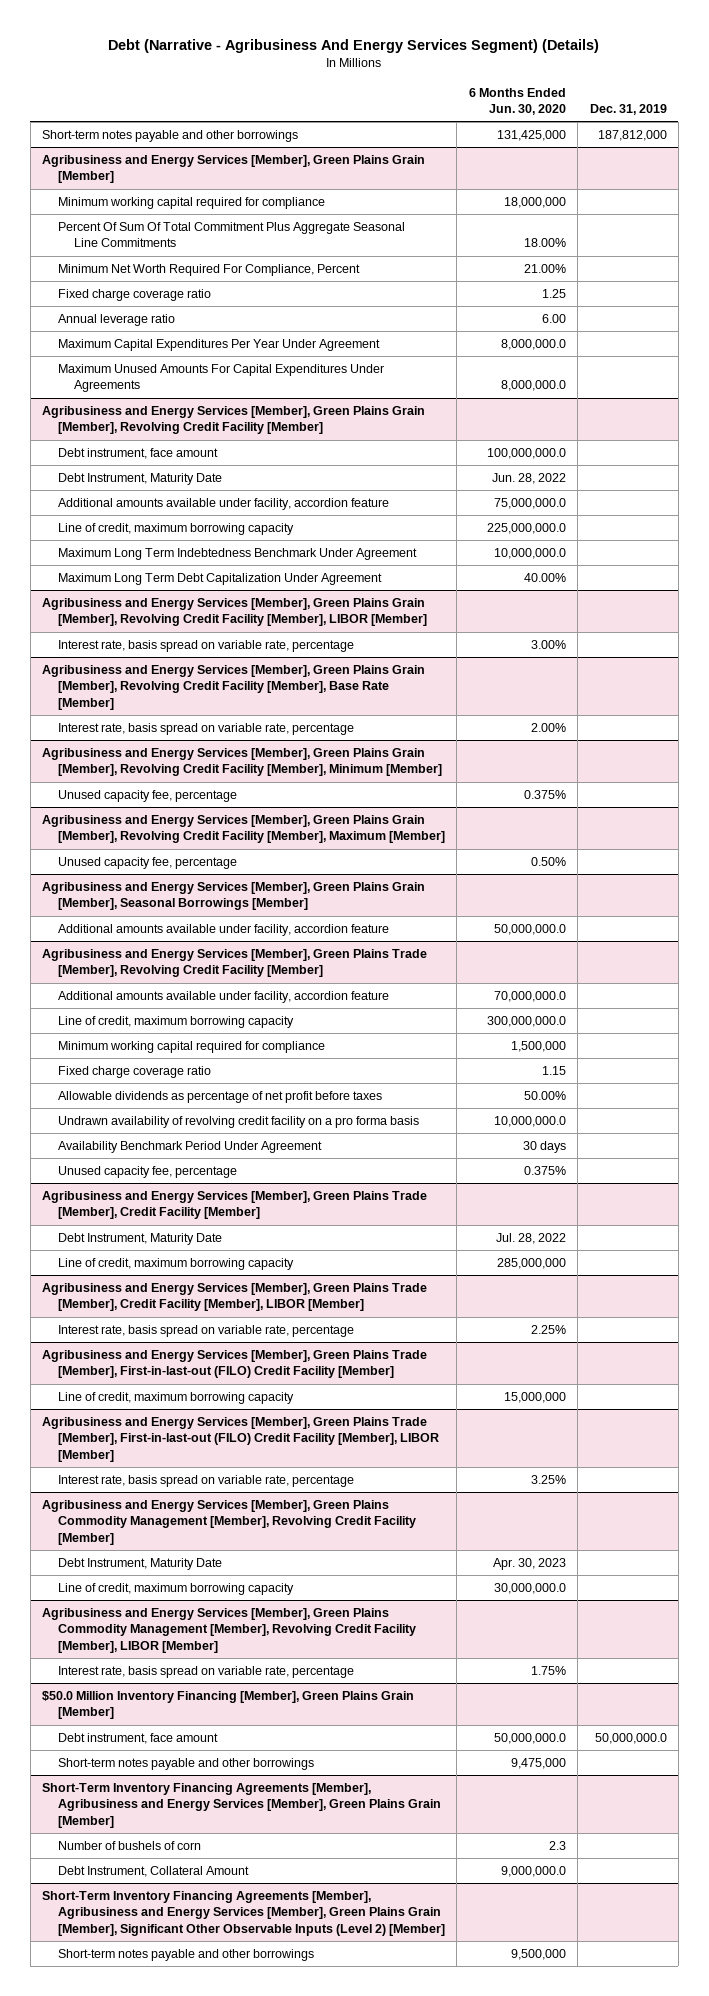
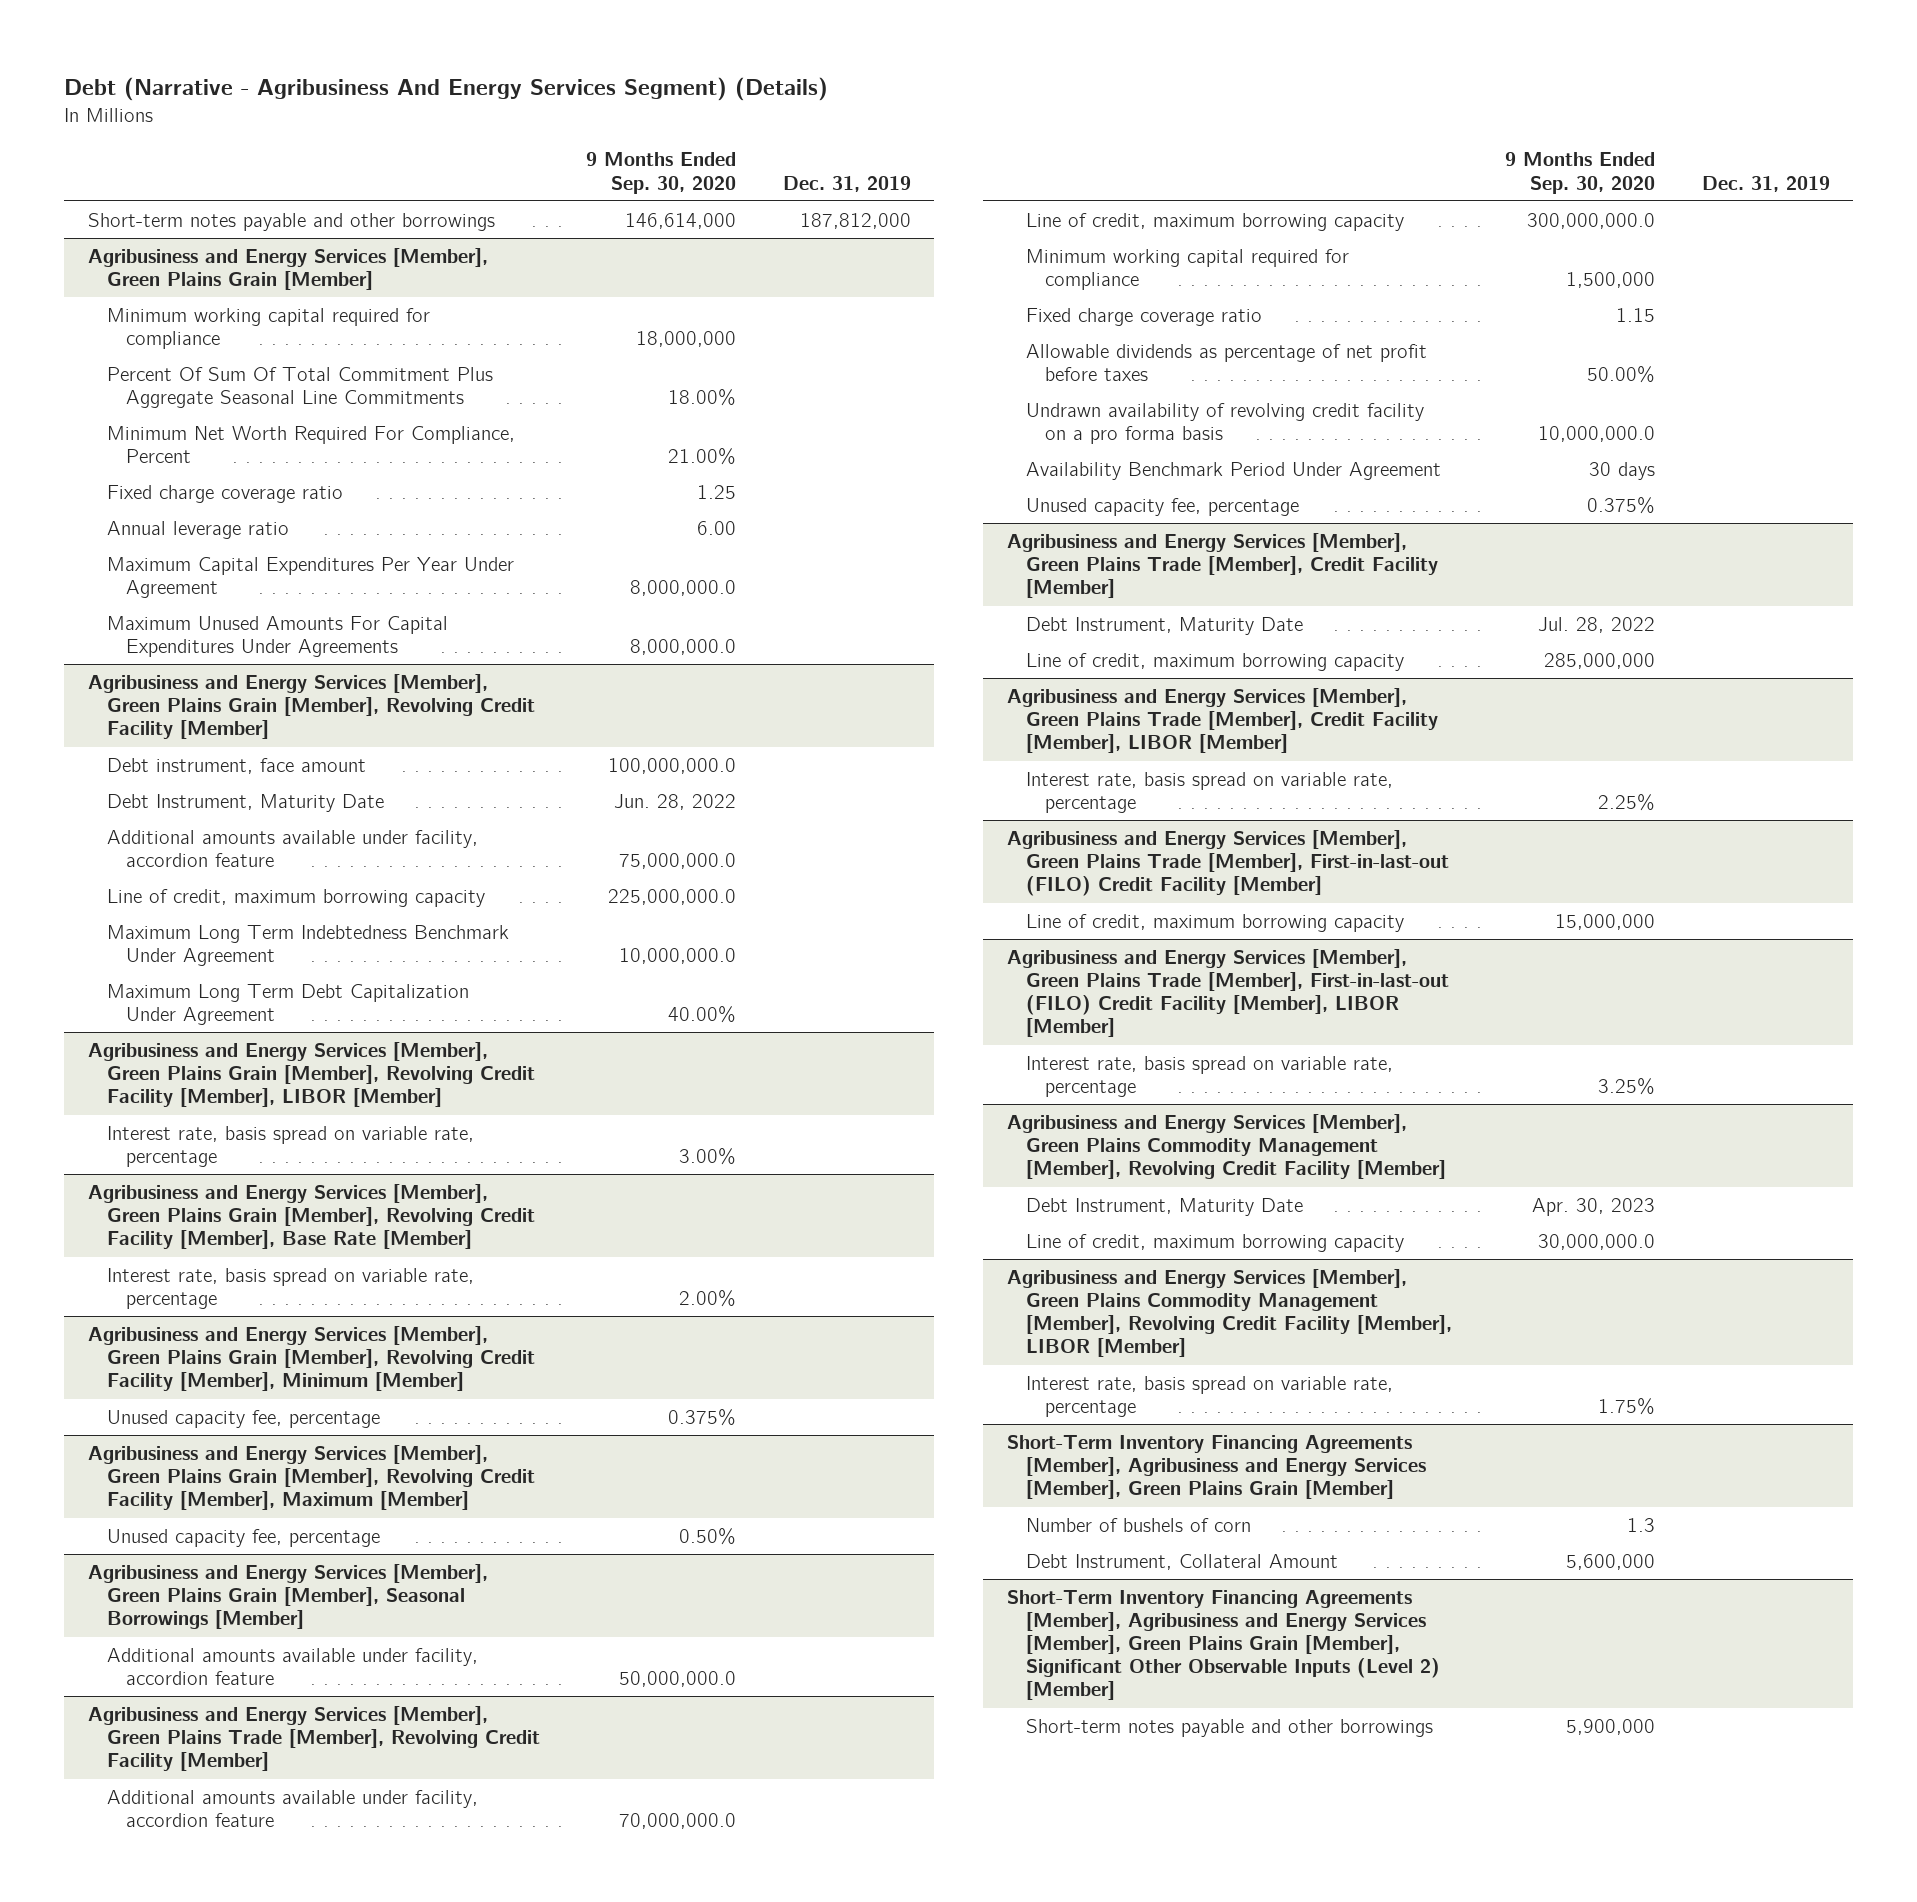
- | 6 Months Ended Jun. 30, 2020 | Dec. 31, 2019
+ | 9 Months Ended Sep. 30, 2020 | Dec. 31, 2019
- $50.0 Million Inventory Financing [Member], Green Plains Grain [Member]
- Debt instrument, face amount | 50,000,000.0 | 50,000,000.0
- Short-term notes payable and other borrowings | 9,475,000 |

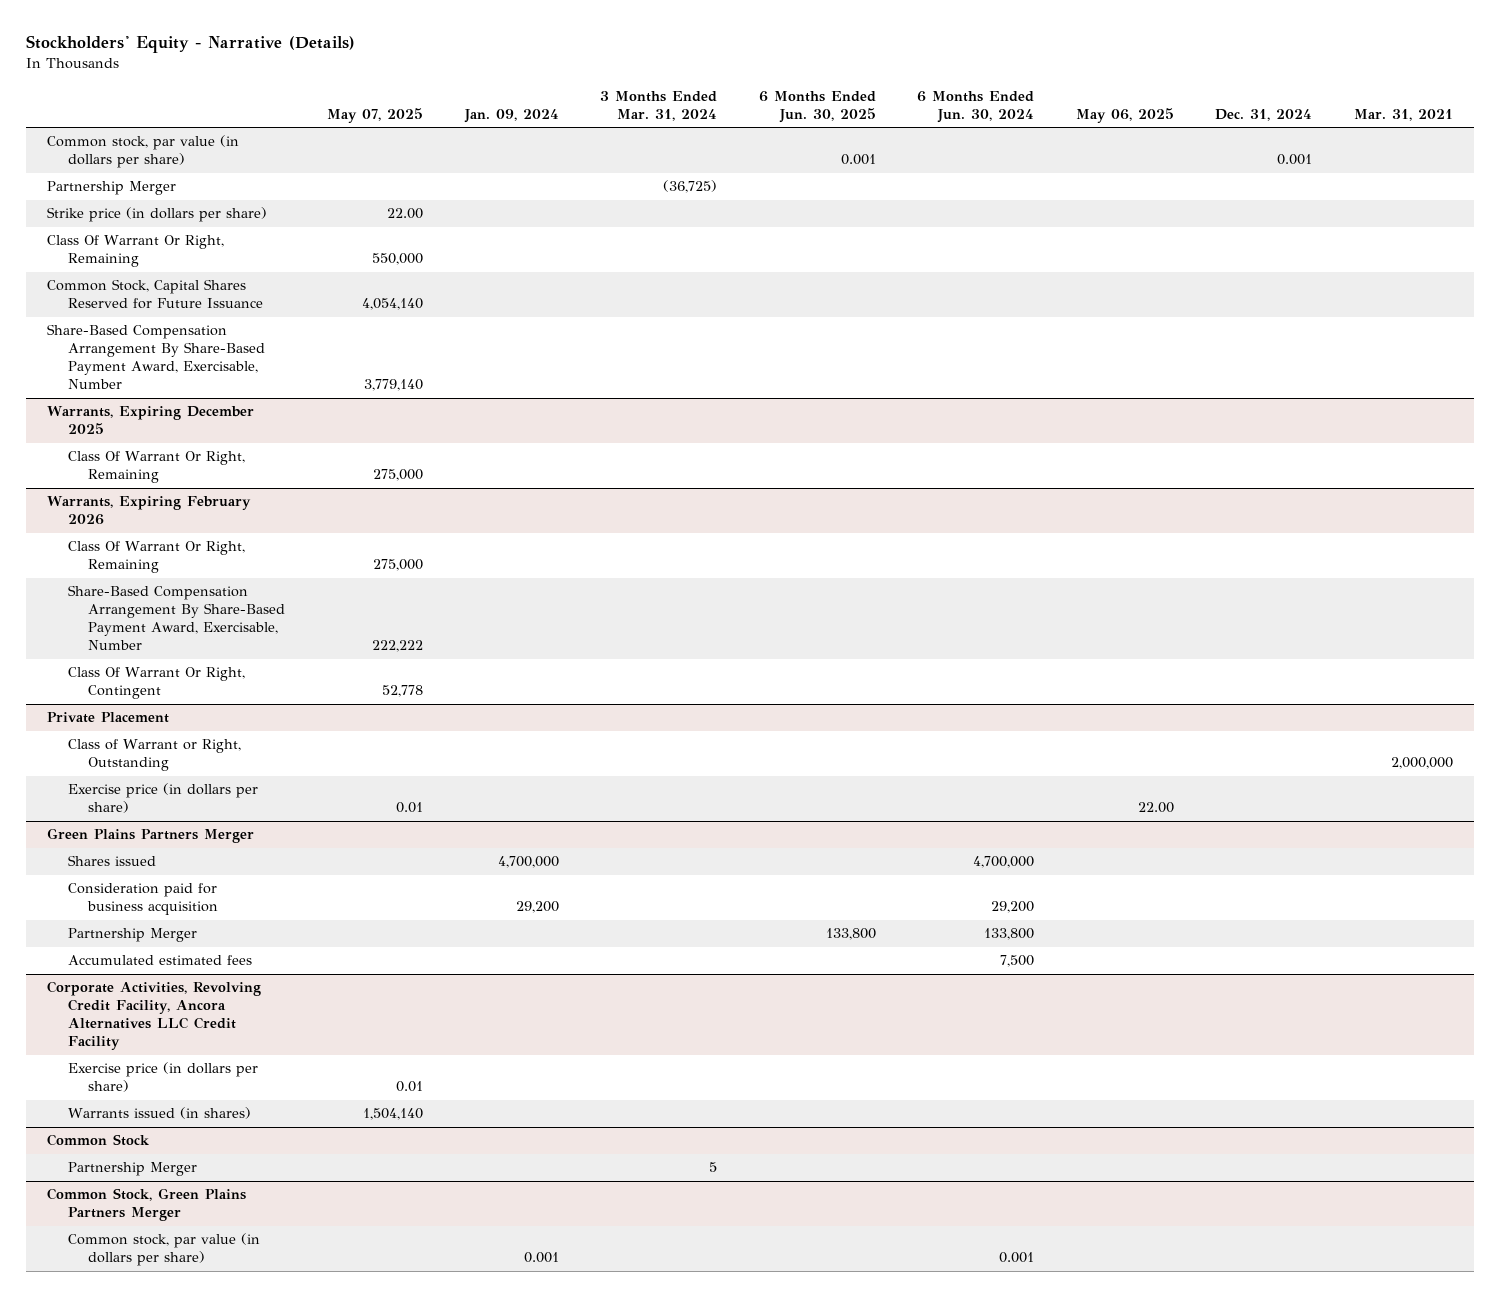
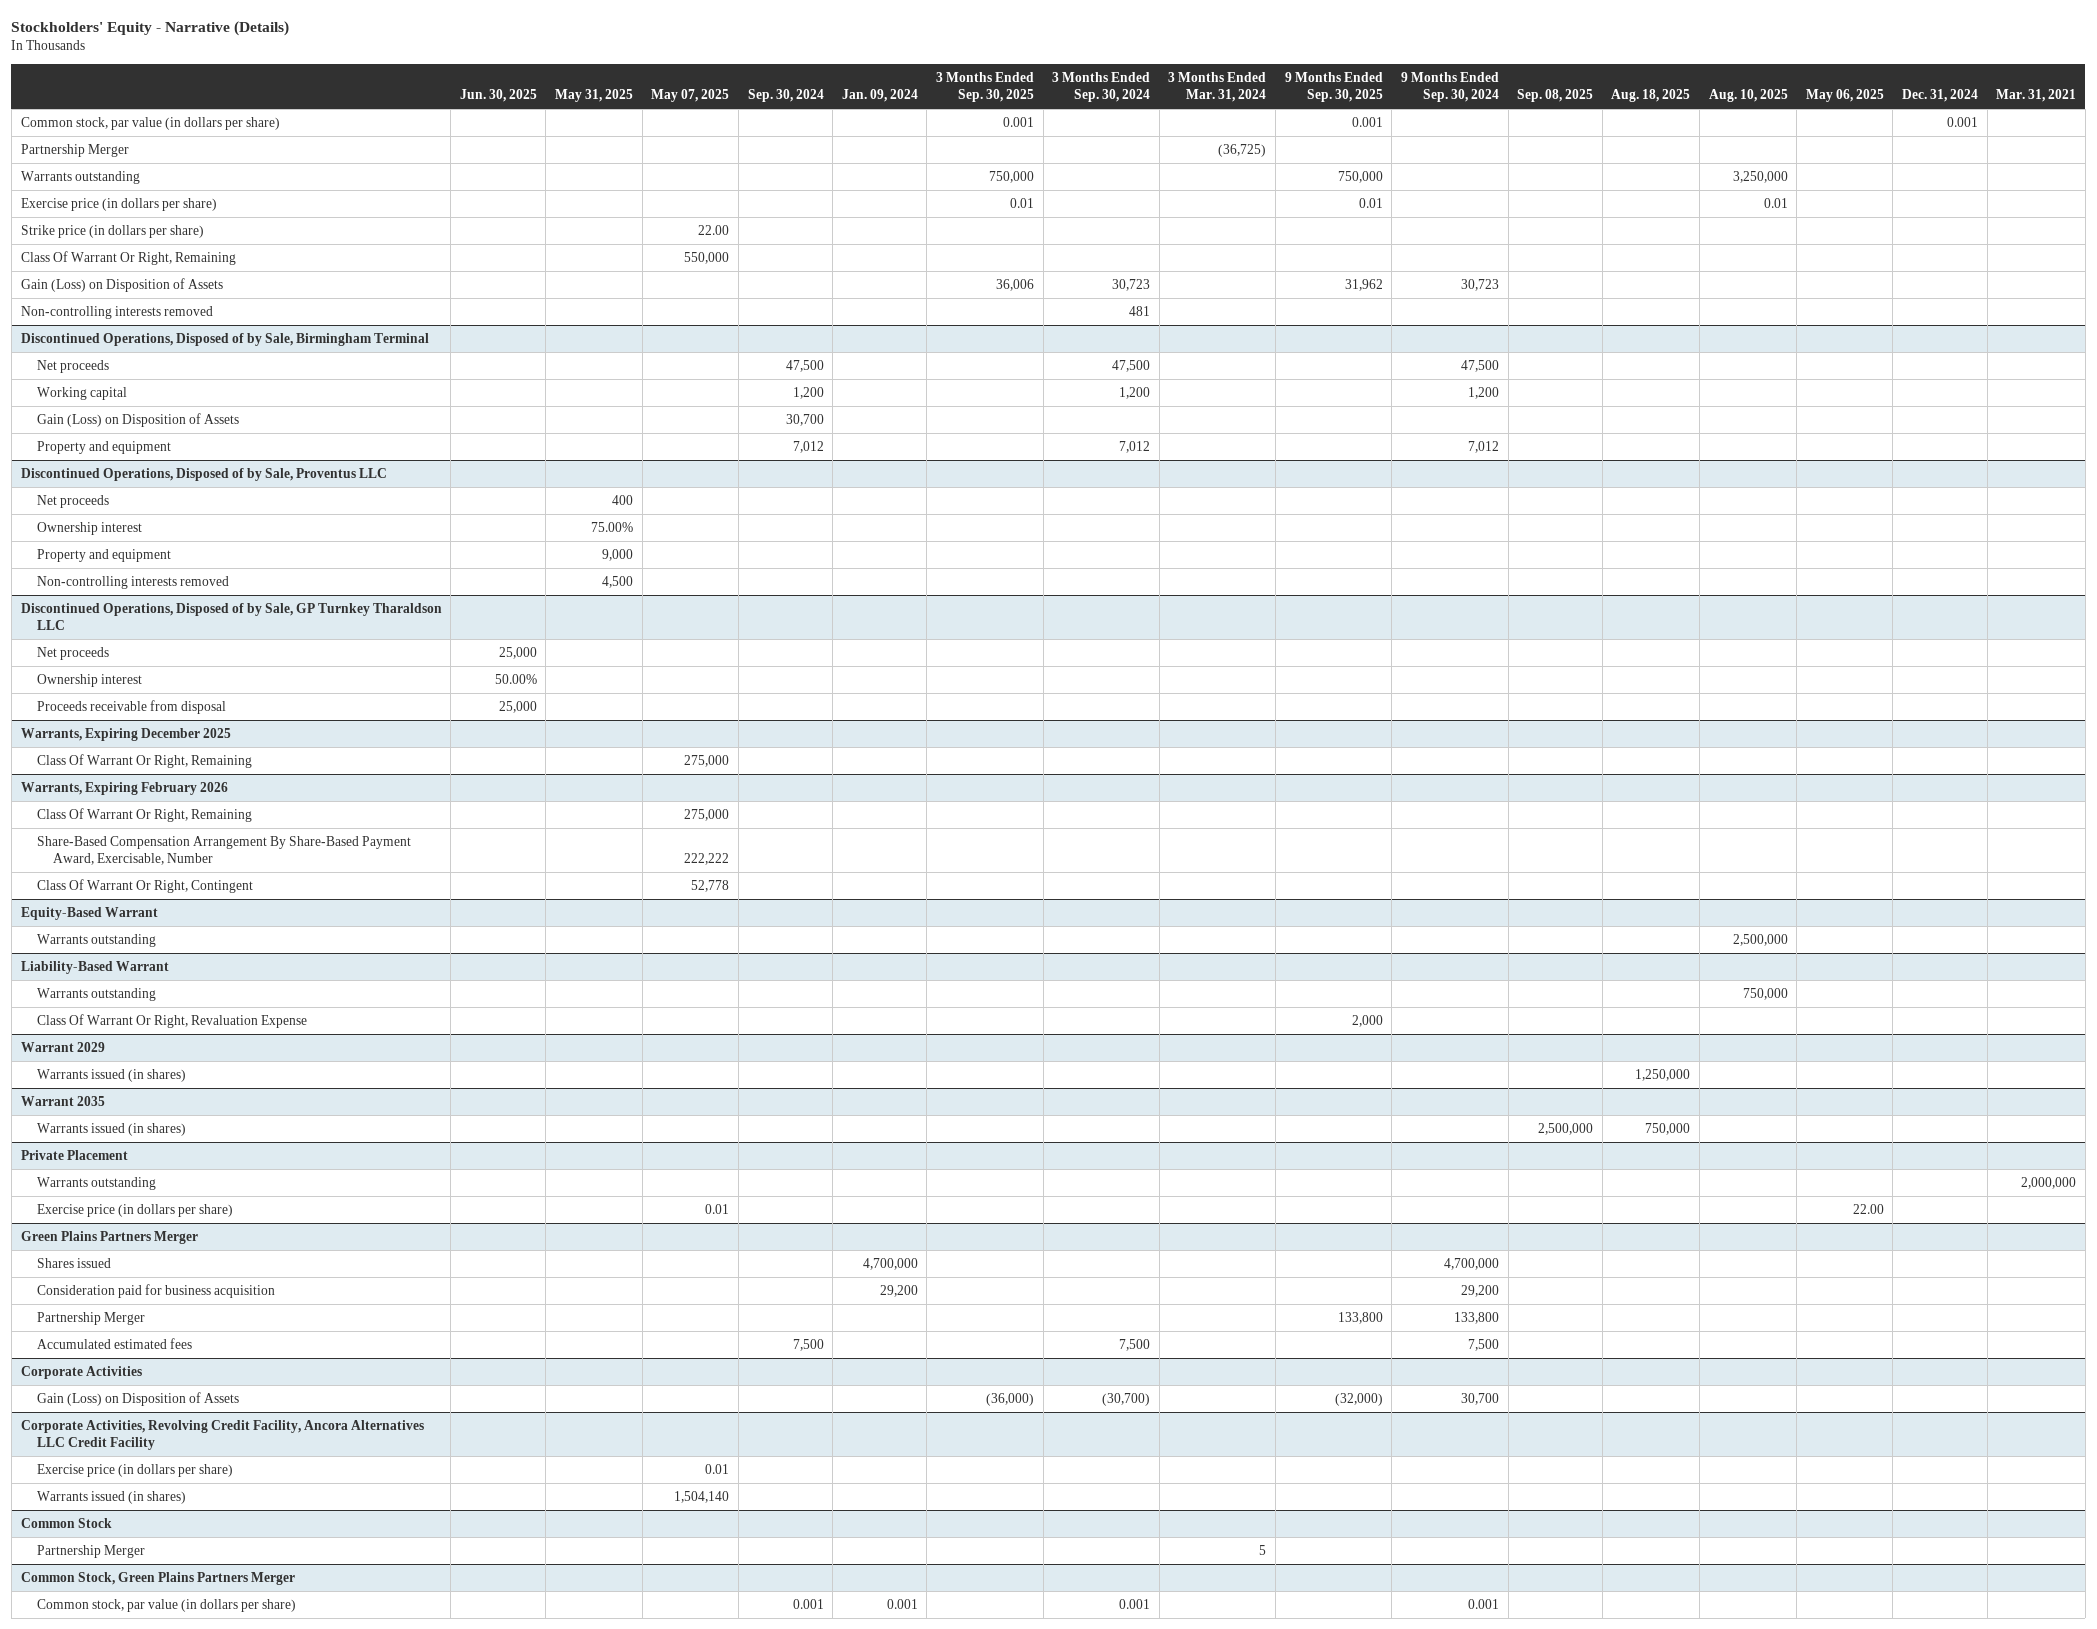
- | May 07, 2025 | Jan. 09, 2024 | 3 Months Ended Mar. 31, 2024 | 6 Months Ended Jun. 30, 2025 | 6 Months Ended Jun. 30, 2024 | May 06, 2025 | Dec. 31, 2024 | Mar. 31, 2021
+ | Jun. 30, 2025 | May 31, 2025 | May 07, 2025 | Sep. 30, 2024 | Jan. 09, 2024 | 3 Months Ended Sep. 30, 2025 | 3 Months Ended Sep. 30, 2024 | 3 Months Ended Mar. 31, 2024 | 9 Months Ended Sep. 30, 2025 | 9 Months Ended Sep. 30, 2024 | Sep. 08, 2025 | Aug. 18, 2025 | Aug. 10, 2025 | May 06, 2025 | Dec. 31, 2024 | Mar. 31, 2021
+ Warrants outstanding | | | | | | 750,000 | | | 750,000 | | | | 3,250,000 | | |
+ Exercise price (in dollars per share) | | | | | | 0.01 | | | 0.01 | | | | 0.01 | | |
- Common Stock, Capital Shares Reserved for Future Issuance | 4,054,140 | | | | | | |
- Share-Based Compensation Arrangement By Share-Based Payment Award, Exercisable, Number | 3,779,140 | | | | | | |
+ Gain (Loss) on Disposition of Assets | | | | | | 36,006 | 30,723 | | 31,962 | 30,723 | | | | | |
+ Non-controlling interests removed | | | | | | | 481 | | | | | | | | |
+ Discontinued Operations, Disposed of by Sale, Birmingham Terminal
+ Net proceeds | | | | 47,500 | | | 47,500 | | | 47,500 | | | | | |
+ Working capital | | | | 1,200 | | | 1,200 | | | 1,200 | | | | | |
+ Gain (Loss) on Disposition of Assets | | | | 30,700 | | | | | | | | | | | |
+ Property and equipment | | | | 7,012 | | | 7,012 | | | 7,012 | | | | | |
+ Discontinued Operations, Disposed of by Sale, Proventus LLC
+ Net proceeds | | 400 | | | | | | | | | | | | | |
+ Ownership interest | | 75.00% | | | | | | | | | | | | | |
+ Property and equipment | | 9,000 | | | | | | | | | | | | | |
+ Non-controlling interests removed | | 4,500 | | | | | | | | | | | | | |
+ Discontinued Operations, Disposed of by Sale, GP Turnkey Tharaldson LLC
+ Net proceeds | 25,000 | | | | | | | | | | | | | | |
+ Ownership interest | 50.00% | | | | | | | | | | | | | | |
+ Proceeds receivable from disposal | 25,000 | | | | | | | | | | | | | | |
+ Equity-Based Warrant
+ Warrants outstanding | | | | | | | | | | | | | 2,500,000 | | |
+ Liability-Based Warrant
+ Warrants outstanding | | | | | | | | | | | | | 750,000 | | |
+ Class Of Warrant Or Right, Revaluation Expense | | | | | | | | | 2,000 | | | | | | |
+ Warrant 2029
+ Warrants issued (in shares) | | | | | | | | | | | | 1,250,000 | | | |
+ Warrant 2035
+ Warrants issued (in shares) | | | | | | | | | | | 2,500,000 | 750,000 | | | |
@ Private Placement
- Class of Warrant or Right, Outstanding | | | | | | | | 2,000,000
+ Warrants outstanding | | | | | | | | | | | | | | | | 2,000,000
+ Corporate Activities
+ Gain (Loss) on Disposition of Assets | | | | | | (36,000) | (30,700) | | (32,000) | 30,700 | | | | | |

